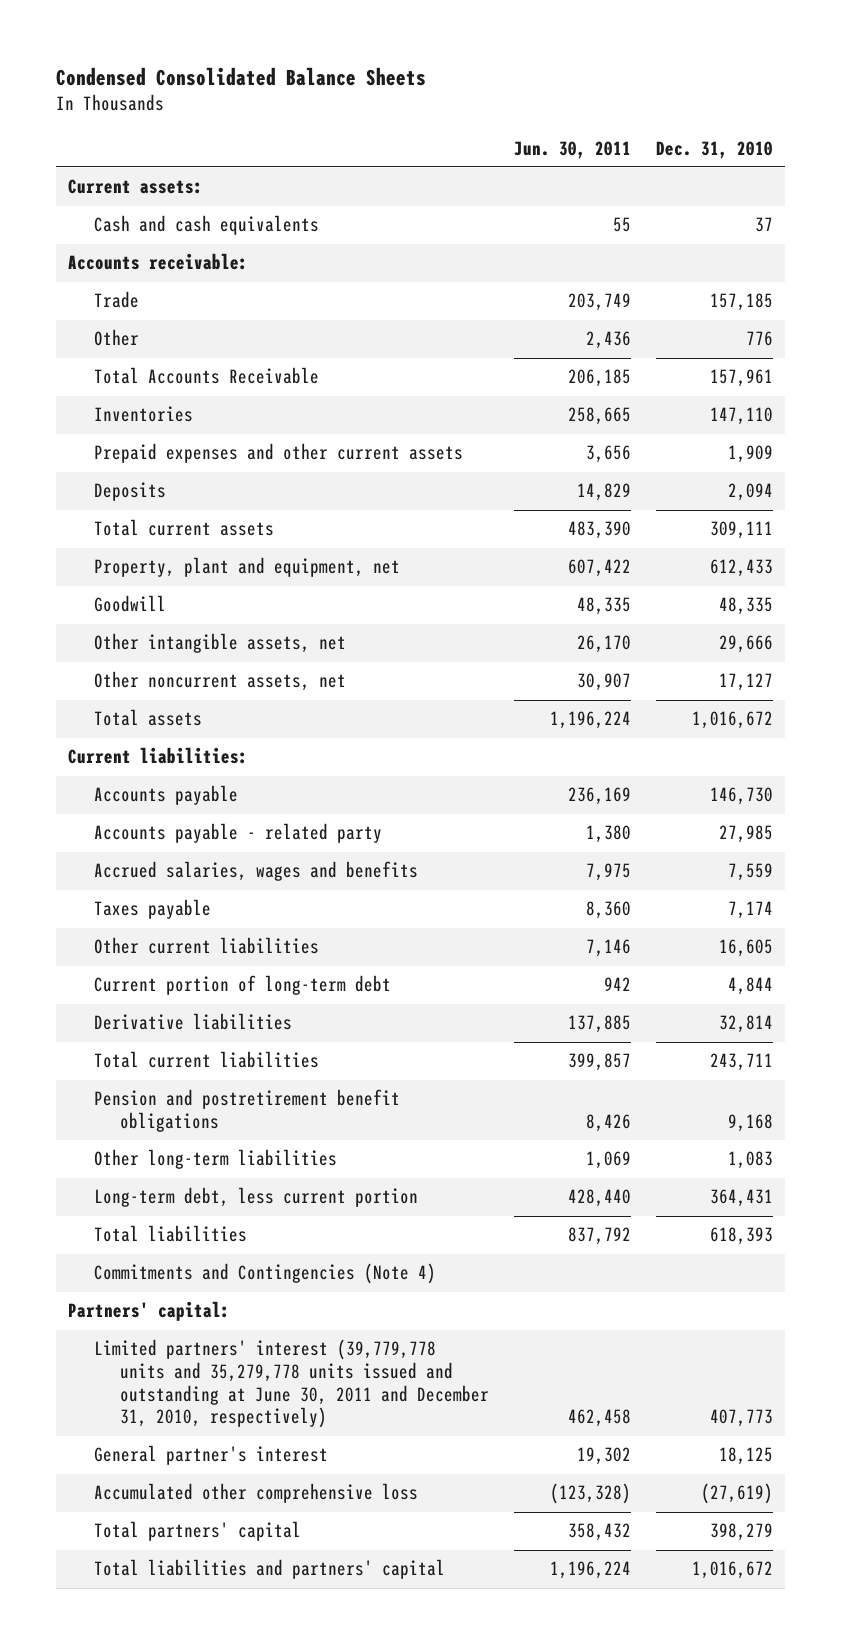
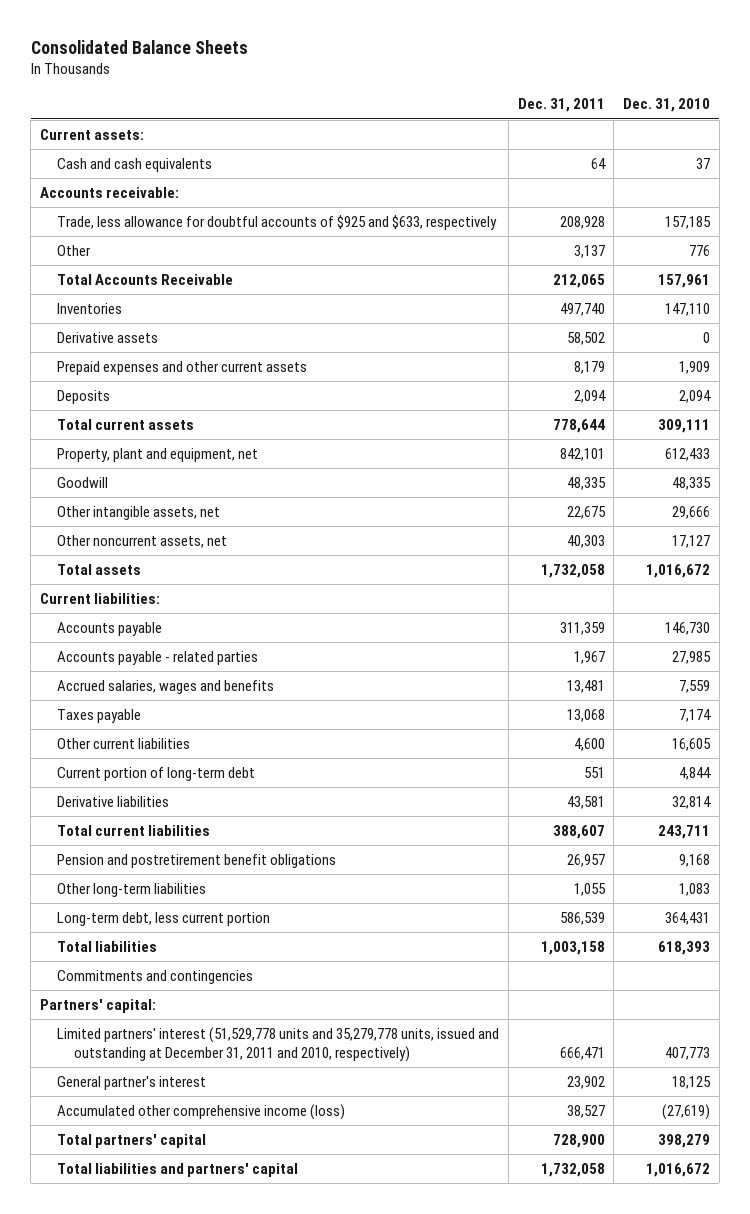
- Condensed Consolidated Balance Sheets
+ Consolidated Balance Sheets
- | Jun. 30, 2011 | Dec. 31, 2010
+ | Dec. 31, 2011 | Dec. 31, 2010
- Trade | 203,749 | 157,185
+ Trade, less allowance for doubtful accounts of $925 and $633, respectively | 208,928 | 157,185
+ Derivative assets | 58,502 | 0
- Accounts payable - related party | 1,380 | 27,985
+ Accounts payable - related parties | 1,967 | 27,985
- Commitments and Contingencies (Note 4)
+ Commitments and contingencies
- Limited partners' interest (39,779,778 units and 35,279,778 units issued and outstanding at June 30, 2011 and December 31, 2010, respectively) | 462,458 | 407,773
+ Limited partners' interest (51,529,778 units and 35,279,778 units, issued and outstanding at December 31, 2011 and 2010, respectively) | 666,471 | 407,773
- Accumulated other comprehensive loss | (123,328) | (27,619)
+ Accumulated other comprehensive income (loss) | 38,527 | (27,619)

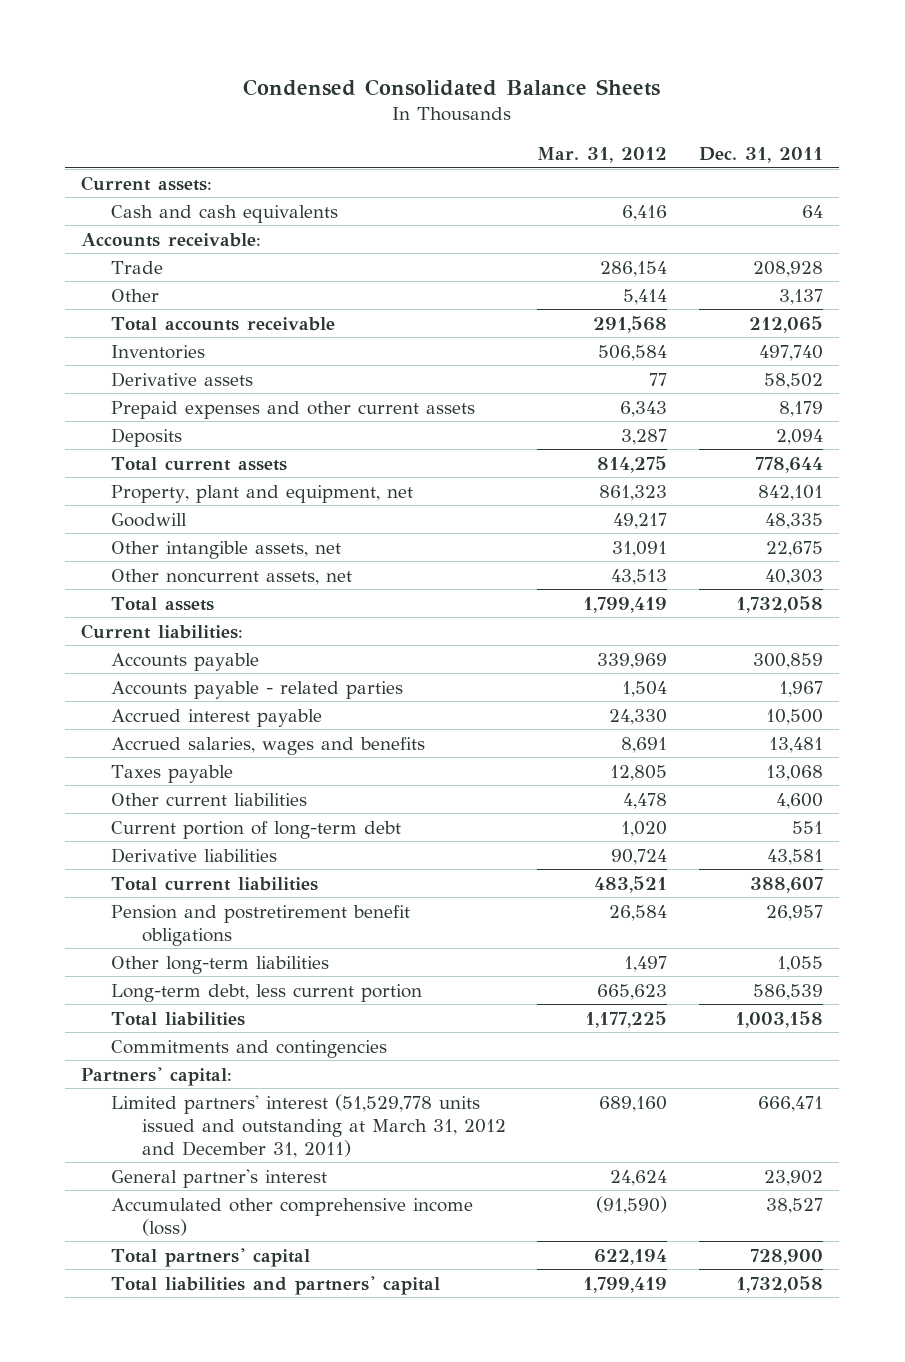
- Consolidated Balance Sheets
+ Condensed Consolidated Balance Sheets
- | Dec. 31, 2011 | Dec. 31, 2010
+ | Mar. 31, 2012 | Dec. 31, 2011
- Trade, less allowance for doubtful accounts of $925 and $633, respectively | 208,928 | 157,185
+ Trade | 286,154 | 208,928
- Total Accounts Receivable | 212,065 | 157,961
+ Total accounts receivable | 291,568 | 212,065
- Accounts payable | 311,359 | 146,730
+ Accounts payable | 339,969 | 300,859
+ Accrued interest payable | 24,330 | 10,500
- Limited partners' interest (51,529,778 units and 35,279,778 units, issued and outstanding at December 31, 2011 and 2010, respectively) | 666,471 | 407,773
+ Limited partners' interest (51,529,778 units issued and outstanding at March 31, 2012 and December 31, 2011) | 689,160 | 666,471

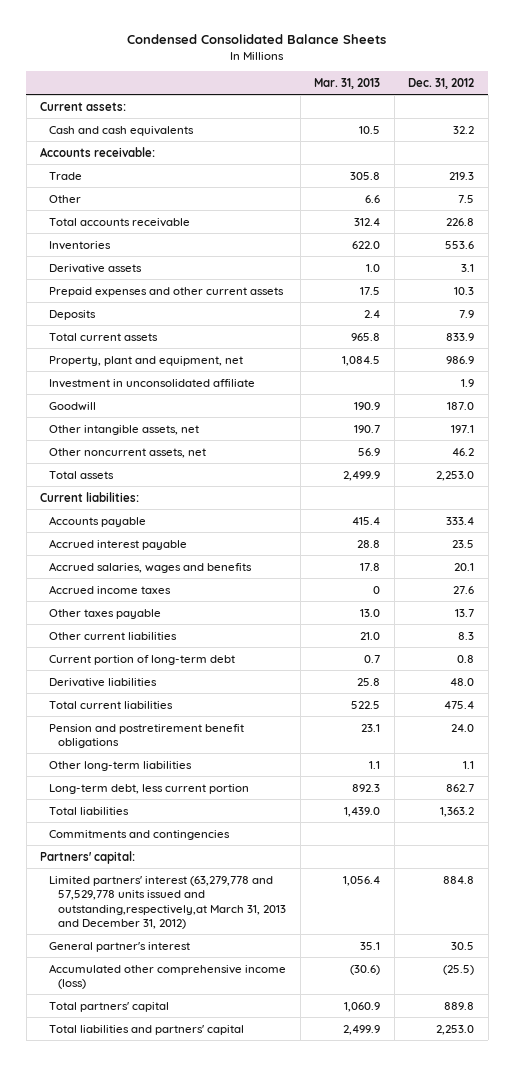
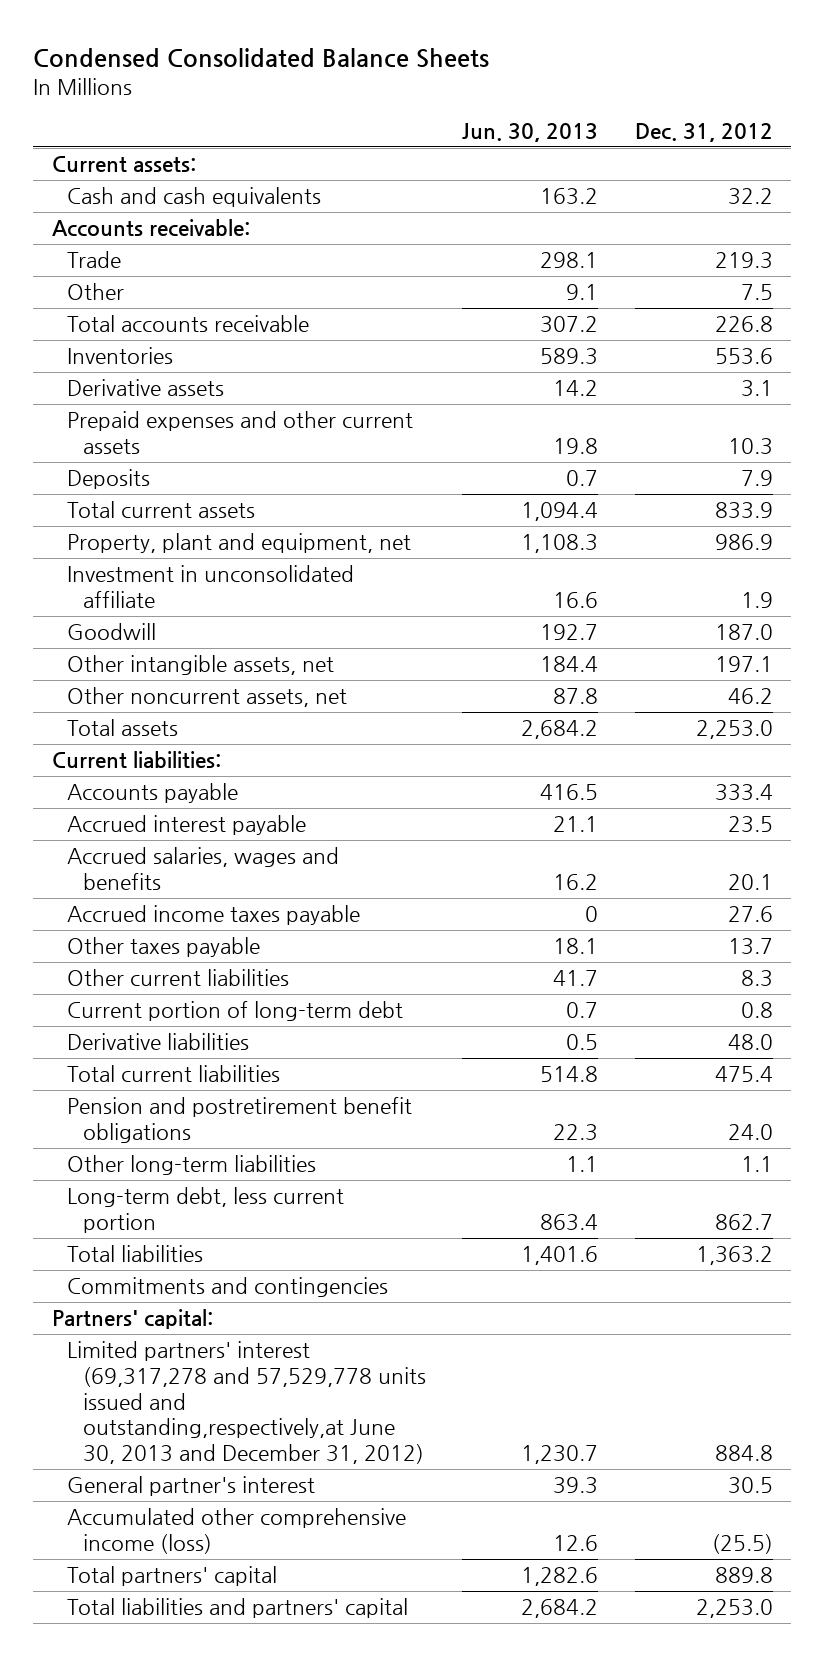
- | Mar. 31, 2013 | Dec. 31, 2012
+ | Jun. 30, 2013 | Dec. 31, 2012
- Accrued income taxes | 0 | 27.6
+ Accrued income taxes payable | 0 | 27.6
- Limited partners' interest (63,279,778 and 57,529,778 units issued and outstanding,respectively,at March 31, 2013 and December 31, 2012) | 1,056.4 | 884.8
+ Limited partners' interest (69,317,278 and 57,529,778 units issued and outstanding,respectively,at June 30, 2013 and December 31, 2012) | 1,230.7 | 884.8

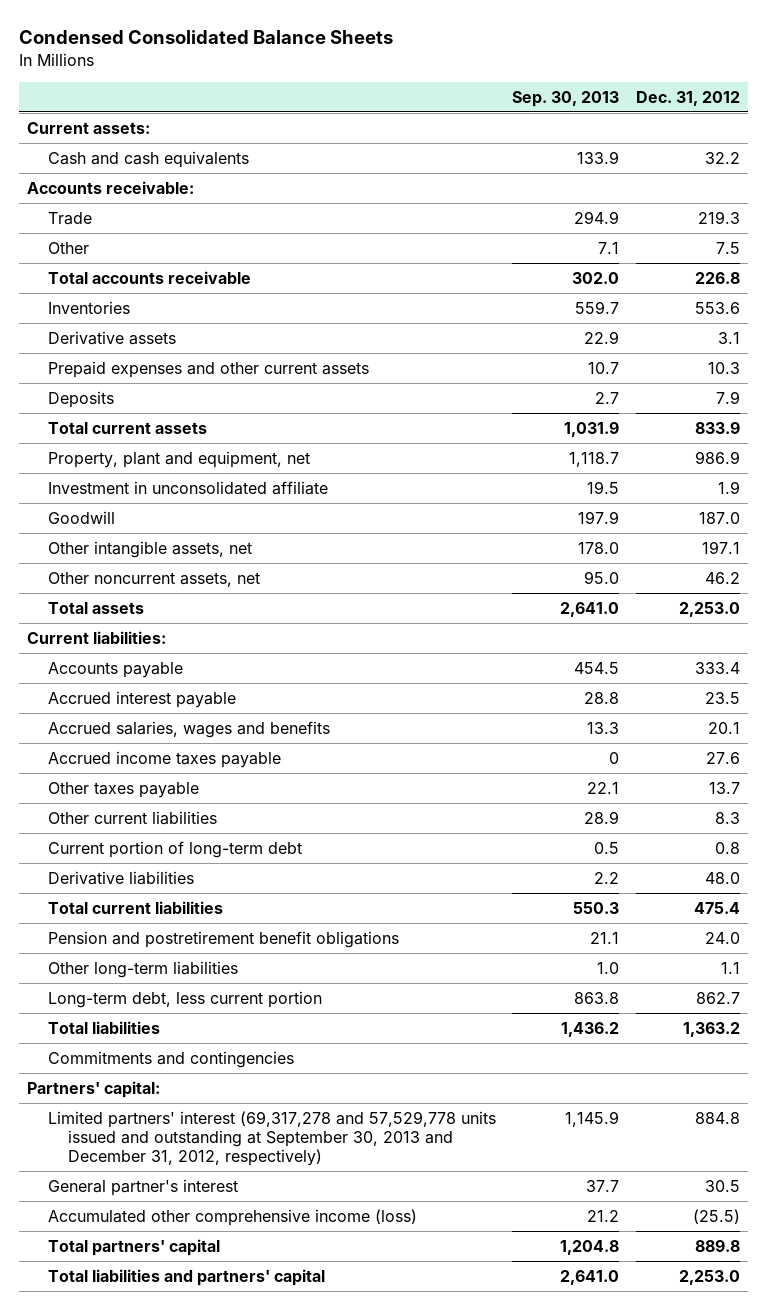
- | Jun. 30, 2013 | Dec. 31, 2012
+ | Sep. 30, 2013 | Dec. 31, 2012
- Limited partners' interest (69,317,278 and 57,529,778 units issued and outstanding,respectively,at June 30, 2013 and December 31, 2012) | 1,230.7 | 884.8
+ Limited partners' interest (69,317,278 and 57,529,778 units issued and outstanding at September 30, 2013 and December 31, 2012, respectively) | 1,145.9 | 884.8

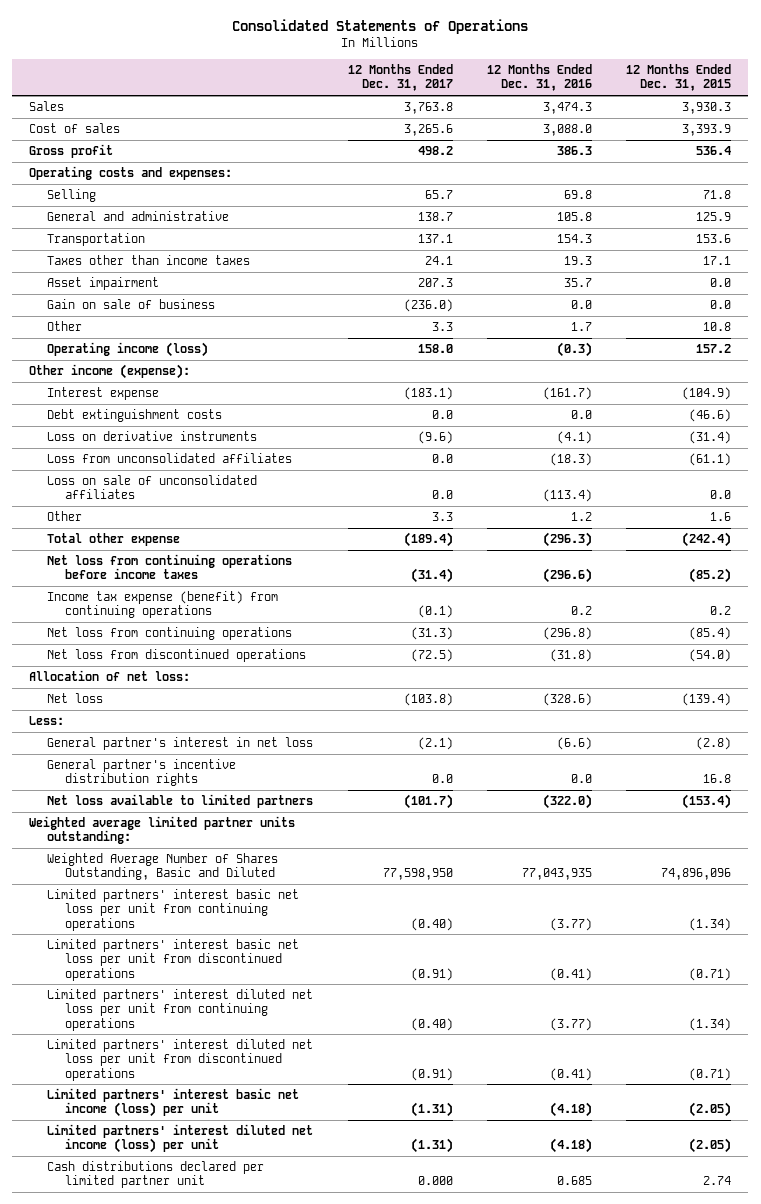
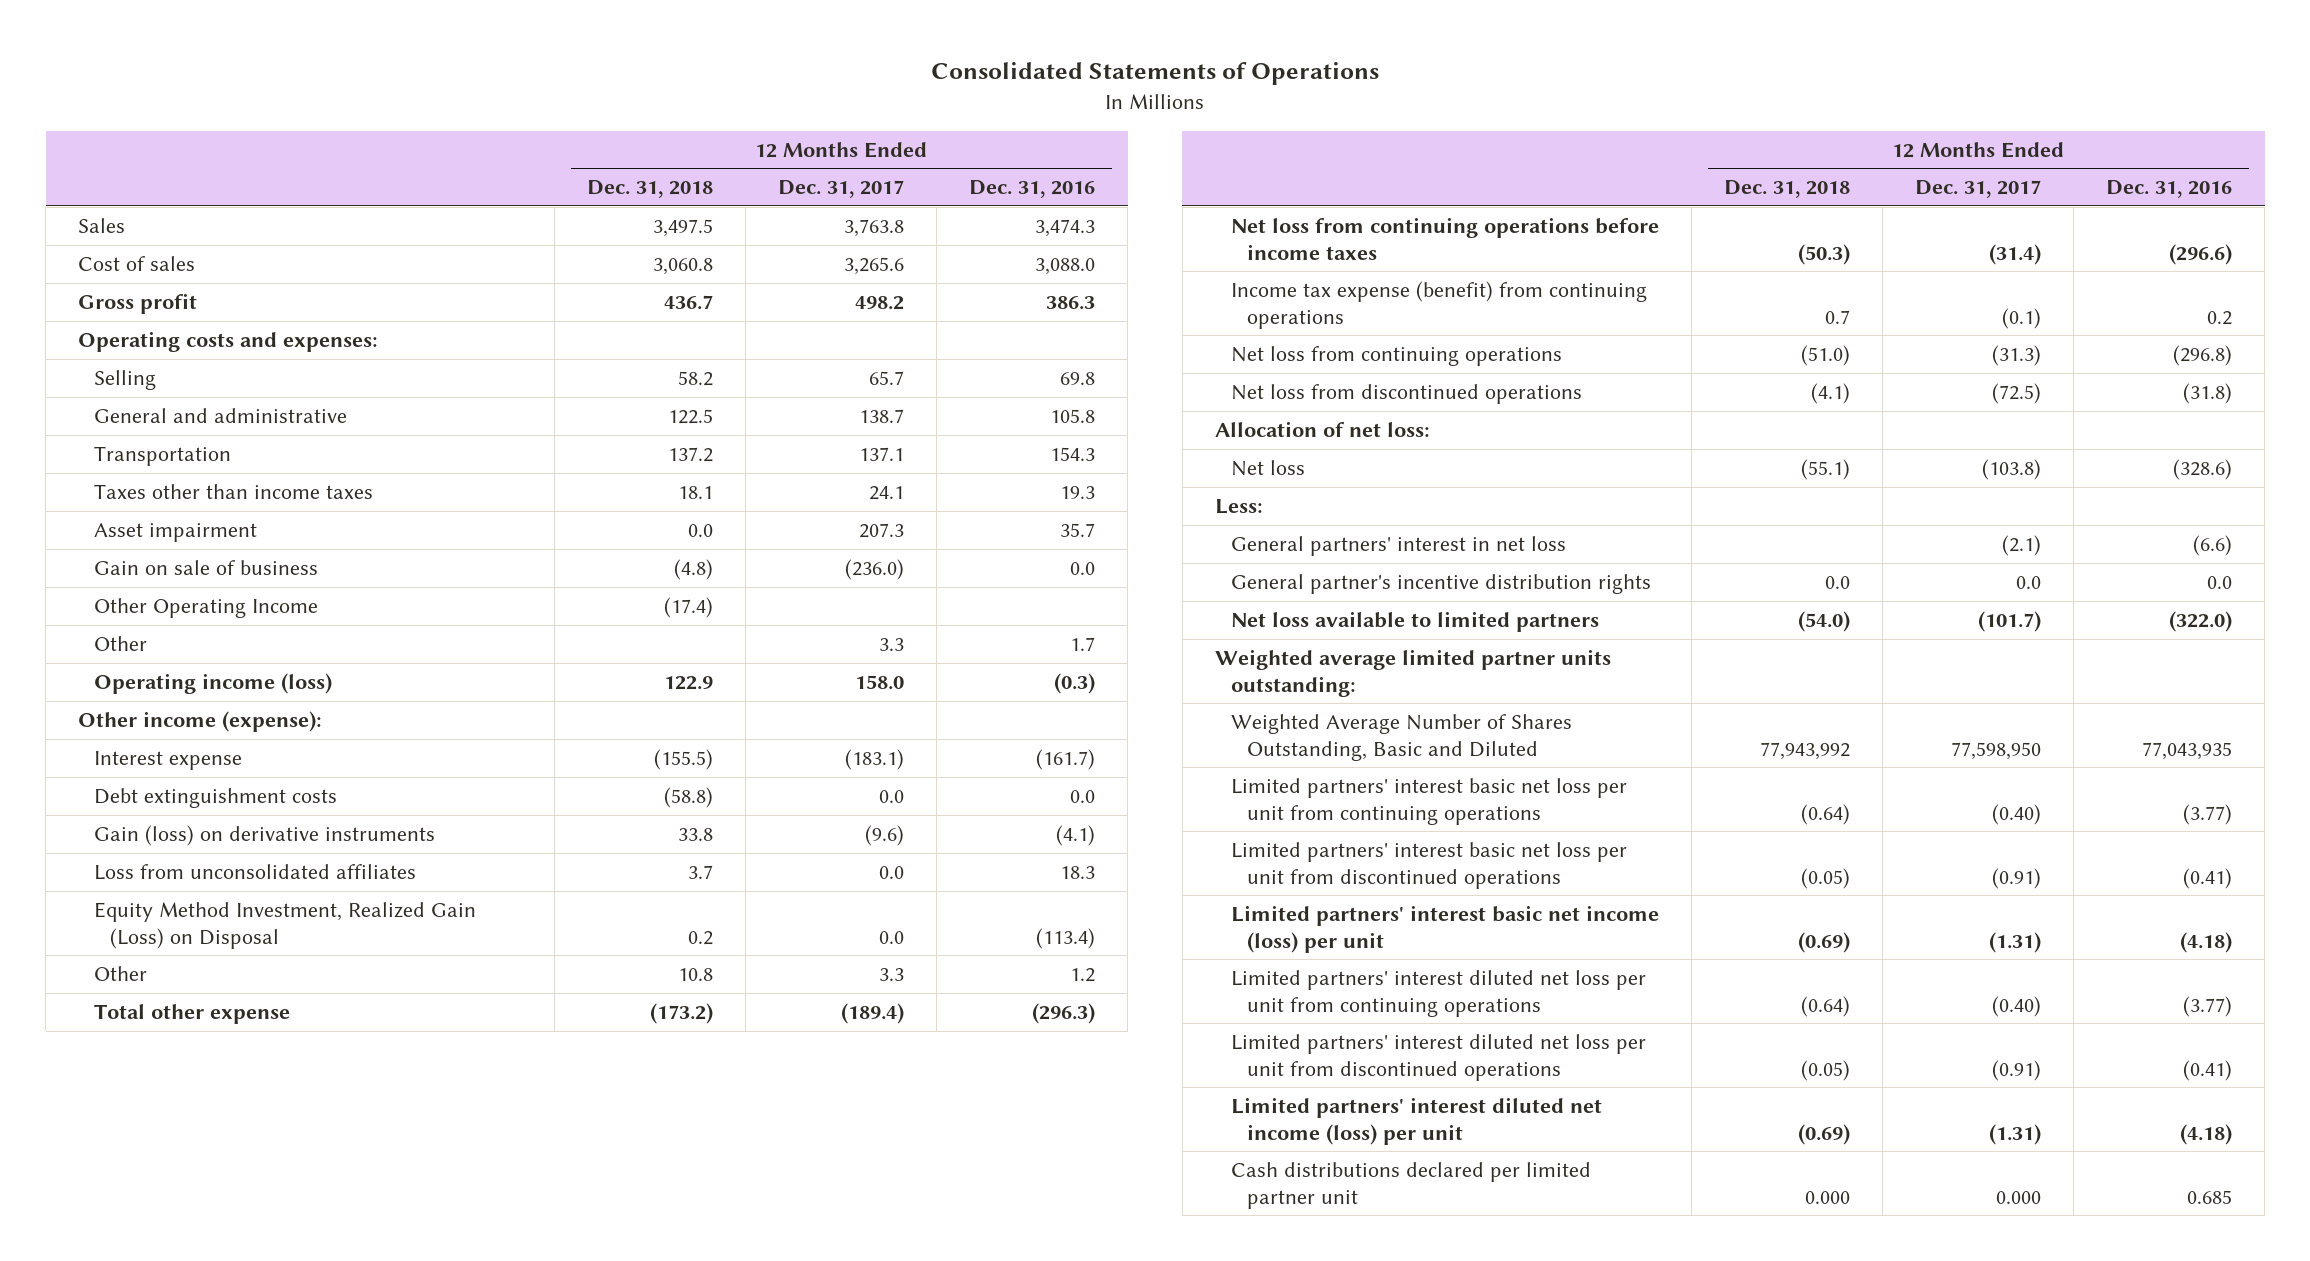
- | 12 Months Ended Dec. 31, 2017 | 12 Months Ended Dec. 31, 2016 | 12 Months Ended Dec. 31, 2015
+ | 12 Months Ended Dec. 31, 2018 | 12 Months Ended Dec. 31, 2017 | 12 Months Ended Dec. 31, 2016
+ Other Operating Income | (17.4) | |
- Loss on derivative instruments | (9.6) | (4.1) | (31.4)
- Loss from unconsolidated affiliates | 0.0 | (18.3) | (61.1)
- Loss on sale of unconsolidated affiliates | 0.0 | (113.4) | 0.0
+ Gain (loss) on derivative instruments | 33.8 | (9.6) | (4.1)
+ Loss from unconsolidated affiliates | 3.7 | 0.0 | 18.3
+ Equity Method Investment, Realized Gain (Loss) on Disposal | 0.2 | 0.0 | (113.4)
- General partner's interest in net loss | (2.1) | (6.6) | (2.8)
+ General partners' interest in net loss | | (2.1) | (6.6)
moved up: Limited partners' interest basic net income (loss) per unit | (0.69) | (1.31) | (4.18)

